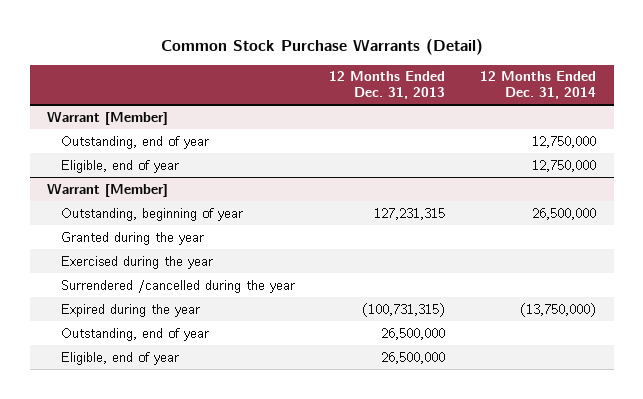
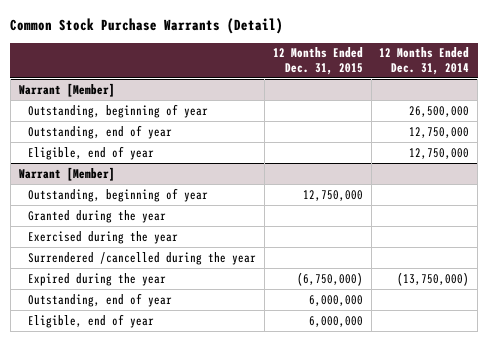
- | 12 Months Ended Dec. 31, 2013 | 12 Months Ended Dec. 31, 2014
+ | 12 Months Ended Dec. 31, 2015 | 12 Months Ended Dec. 31, 2014
@ Warrant [Member]
moved up: Outstanding, beginning of year | | 26,500,000
+ Outstanding, beginning of year | 12,750,000 |

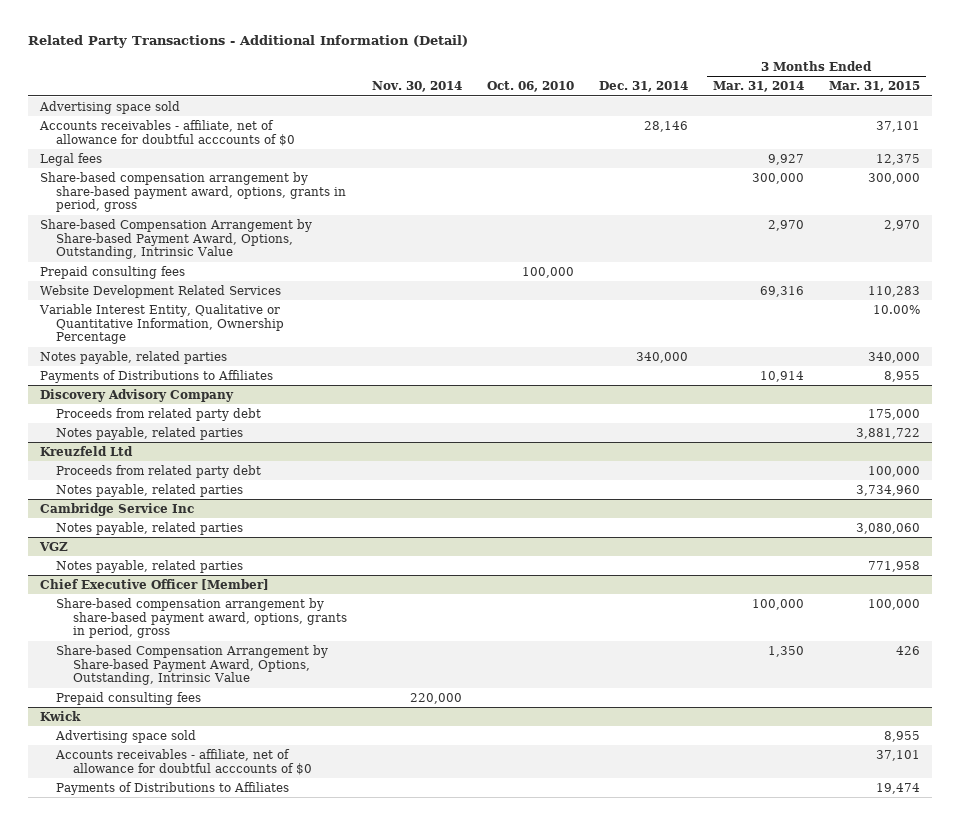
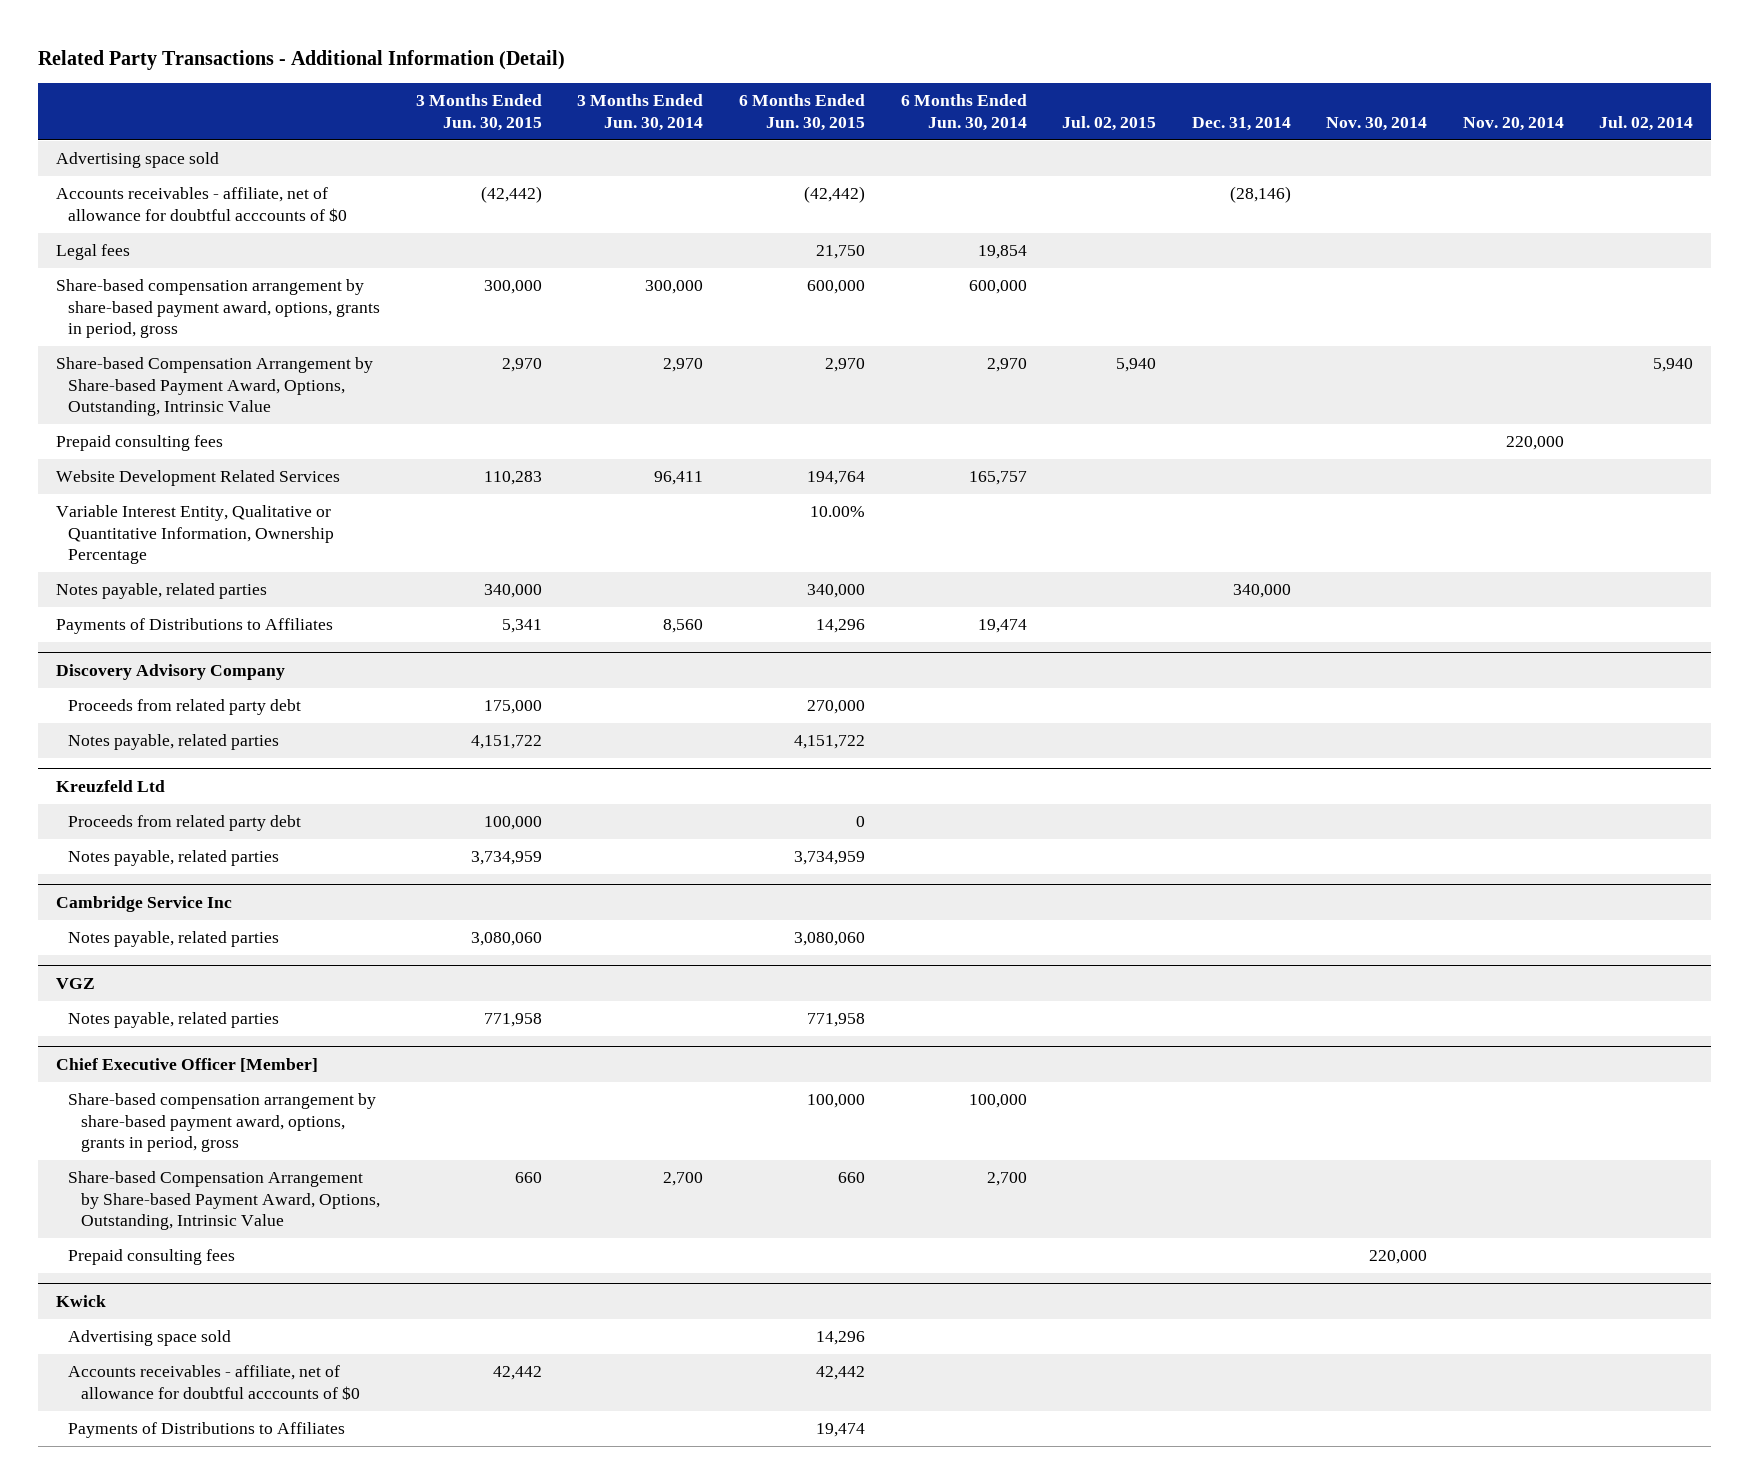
- | Nov. 30, 2014 | Oct. 06, 2010 | Dec. 31, 2014 | 3 Months Ended Mar. 31, 2014 | 3 Months Ended Mar. 31, 2015
+ | 3 Months Ended Jun. 30, 2015 | 3 Months Ended Jun. 30, 2014 | 6 Months Ended Jun. 30, 2015 | 6 Months Ended Jun. 30, 2014 | Jul. 02, 2015 | Dec. 31, 2014 | Nov. 30, 2014 | Nov. 20, 2014 | Jul. 02, 2014
- Accounts receivables - affiliate, net of allowance for doubtful acccounts of $0 | | | 28,146 | | 37,101
+ Accounts receivables - affiliate, net of allowance for doubtful acccounts of $0 | (42,442) | | (42,442) | | | (28,146) | | |

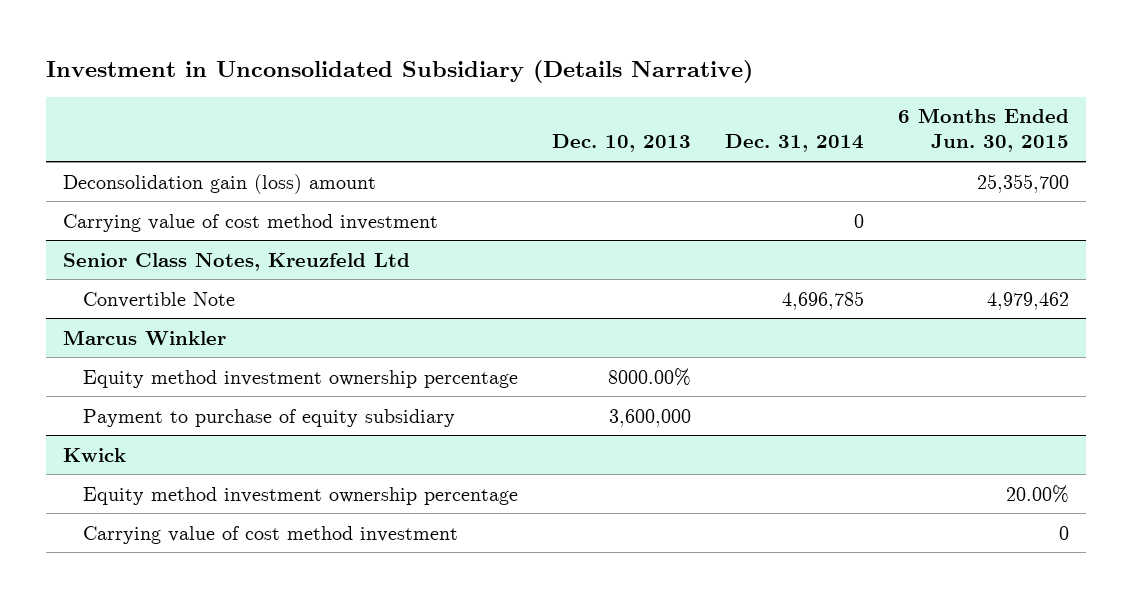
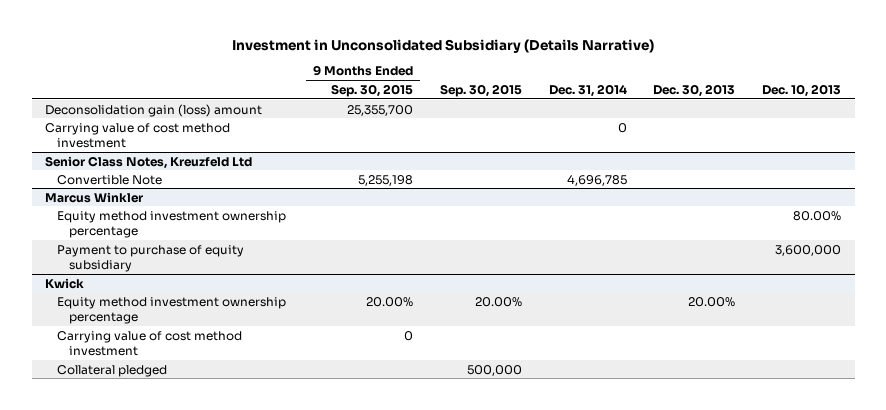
- | Dec. 10, 2013 | Dec. 31, 2014 | 6 Months Ended Jun. 30, 2015
+ | 9 Months Ended Sep. 30, 2015 | Sep. 30, 2015 | Dec. 31, 2014 | Dec. 30, 2013 | Dec. 10, 2013
@ Marcus Winkler
- Equity method investment ownership percentage | 8000.00% | |
+ Equity method investment ownership percentage | | | | | 80.00%
@ Kwick
+ Collateral pledged | | 500,000 | | |

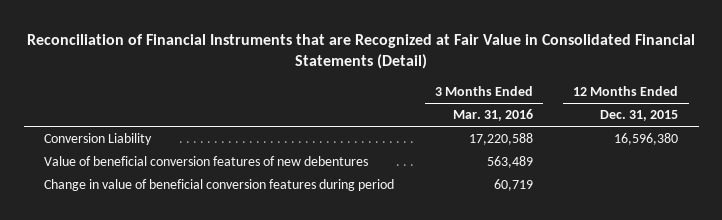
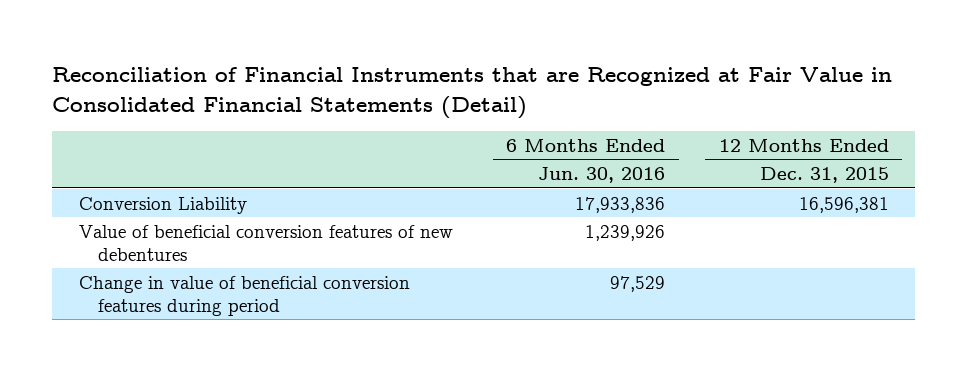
- | 3 Months Ended Mar. 31, 2016 | 12 Months Ended Dec. 31, 2015
+ | 6 Months Ended Jun. 30, 2016 | 12 Months Ended Dec. 31, 2015
- Conversion Liability | 17,220,588 | 16,596,380
+ Conversion Liability | 17,933,836 | 16,596,381

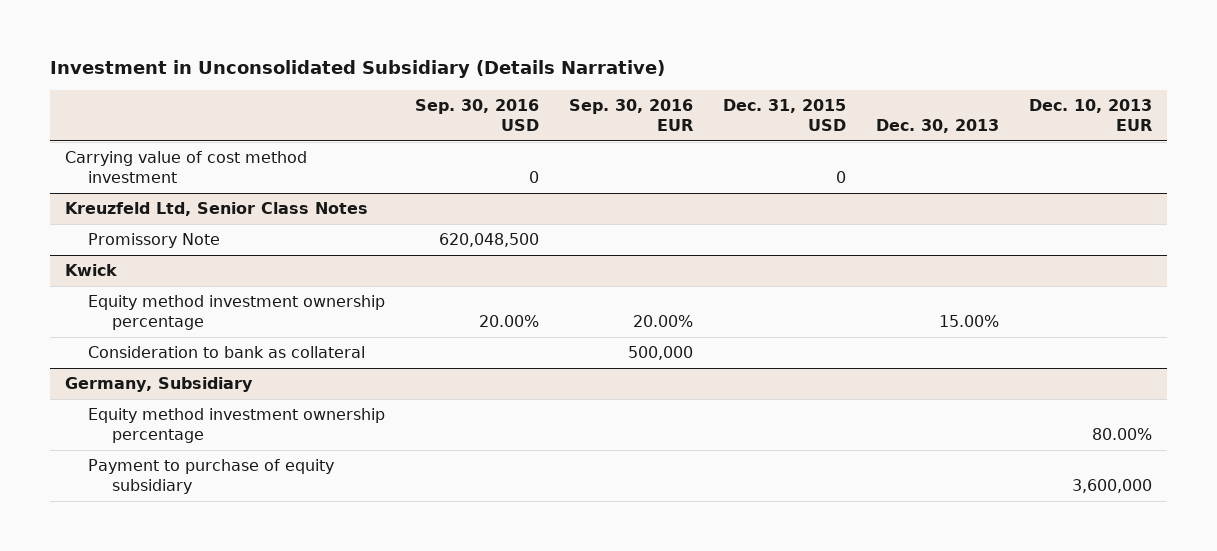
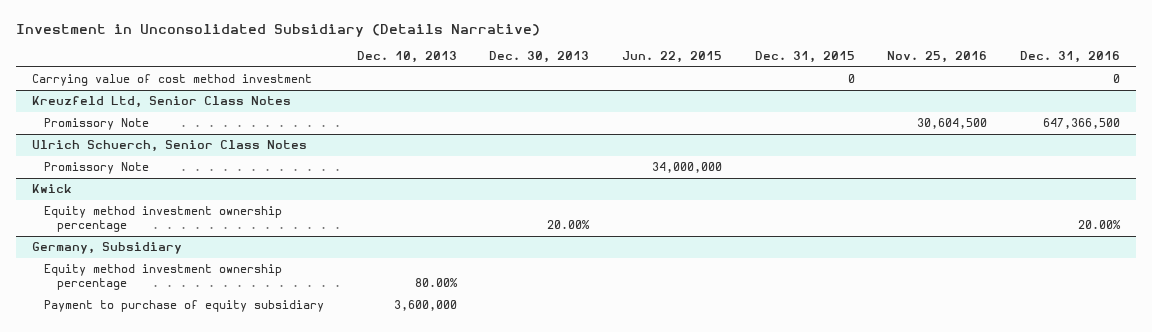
- | Sep. 30, 2016 USD | Sep. 30, 2016 EUR | Dec. 31, 2015 USD | Dec. 30, 2013 | Dec. 10, 2013 EUR
+ | Dec. 10, 2013 | Dec. 30, 2013 | Jun. 22, 2015 | Dec. 31, 2015 | Nov. 25, 2016 | Dec. 31, 2016
+ Ulrich Schuerch, Senior Class Notes
+ Promissory Note | | | 34,000,000 | | |
@ Kwick
- Equity method investment ownership percentage | 20.00% | 20.00% | | 15.00% |
- Consideration to bank as collateral | | 500,000 | | |
+ Equity method investment ownership percentage | | 20.00% | | | | 20.00%

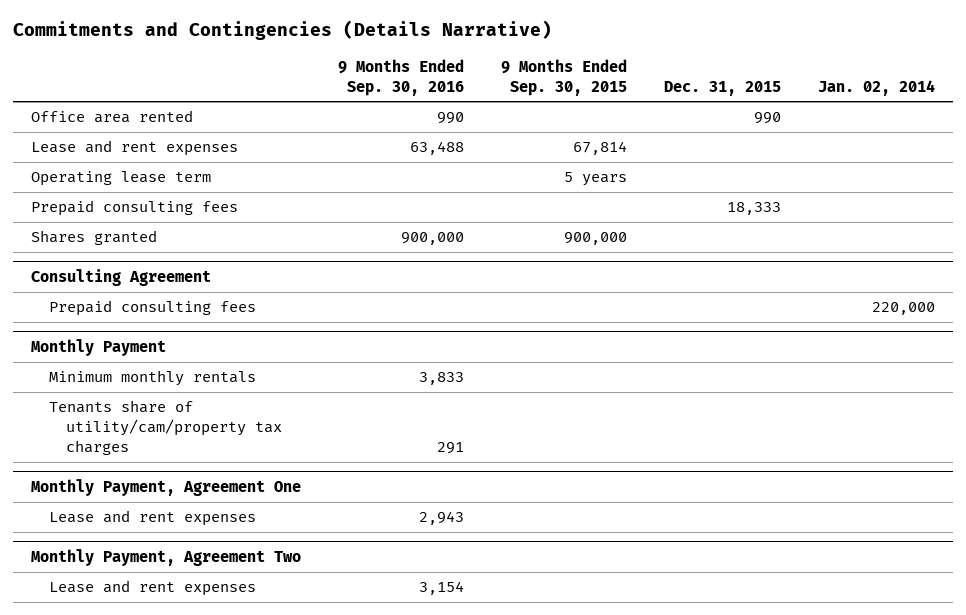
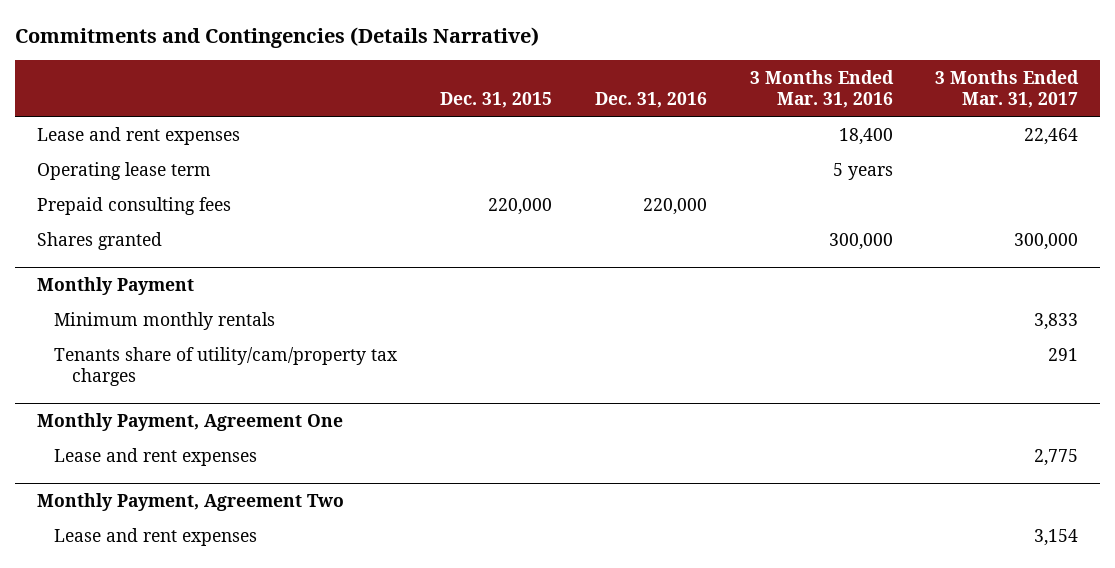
- | 9 Months Ended Sep. 30, 2016 | 9 Months Ended Sep. 30, 2015 | Dec. 31, 2015 | Jan. 02, 2014
+ | Dec. 31, 2015 | Dec. 31, 2016 | 3 Months Ended Mar. 31, 2016 | 3 Months Ended Mar. 31, 2017
- Office area rented | 990 | | 990 |
- Prepaid consulting fees | | | 18,333 |
+ Prepaid consulting fees | 220,000 | 220,000 | |
- Consulting Agreement
- Prepaid consulting fees | | | | 220,000

